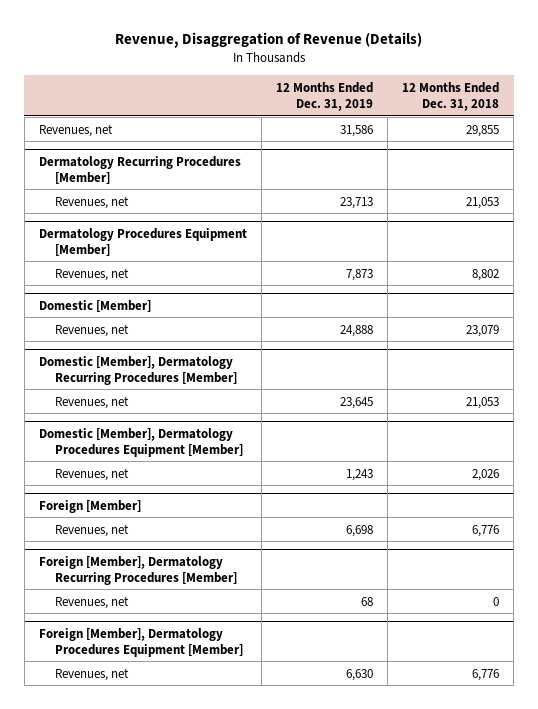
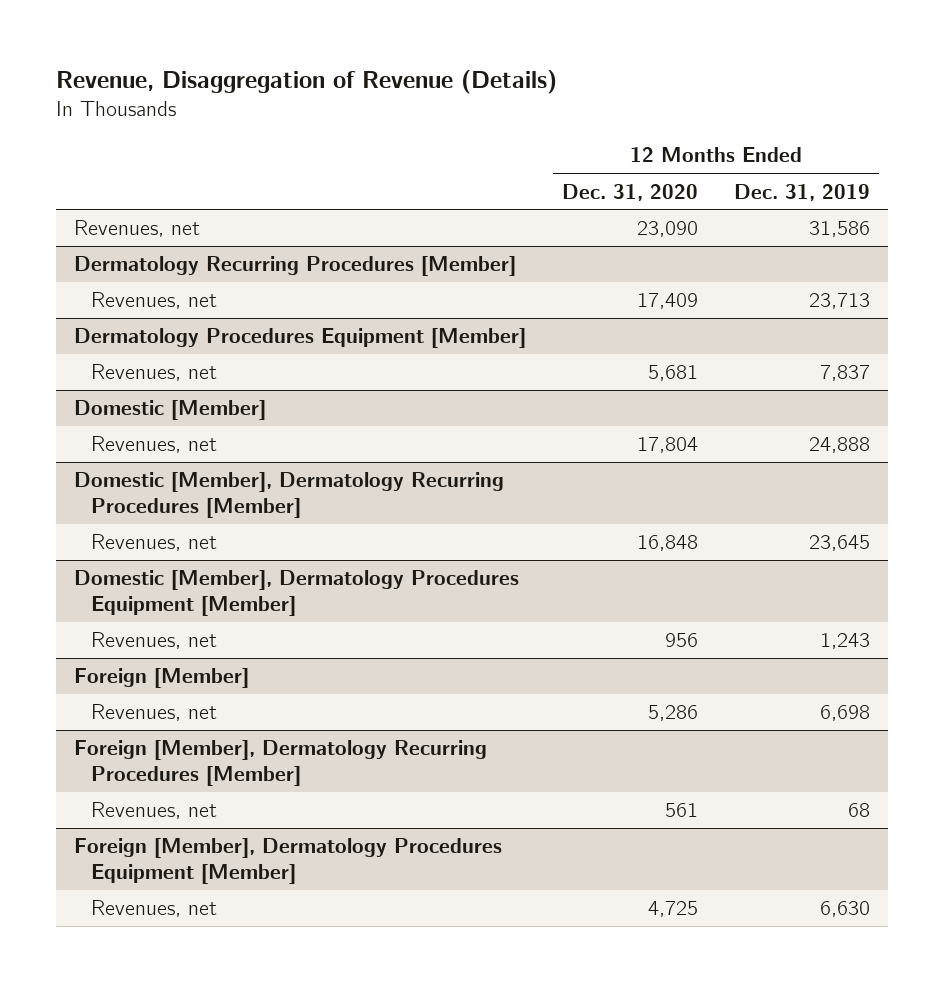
- | 12 Months Ended Dec. 31, 2019 | 12 Months Ended Dec. 31, 2018
+ | 12 Months Ended Dec. 31, 2020 | 12 Months Ended Dec. 31, 2019
@ Dermatology Procedures Equipment [Member]
- Revenues, net | 7,873 | 8,802
+ Revenues, net | 5,681 | 7,837

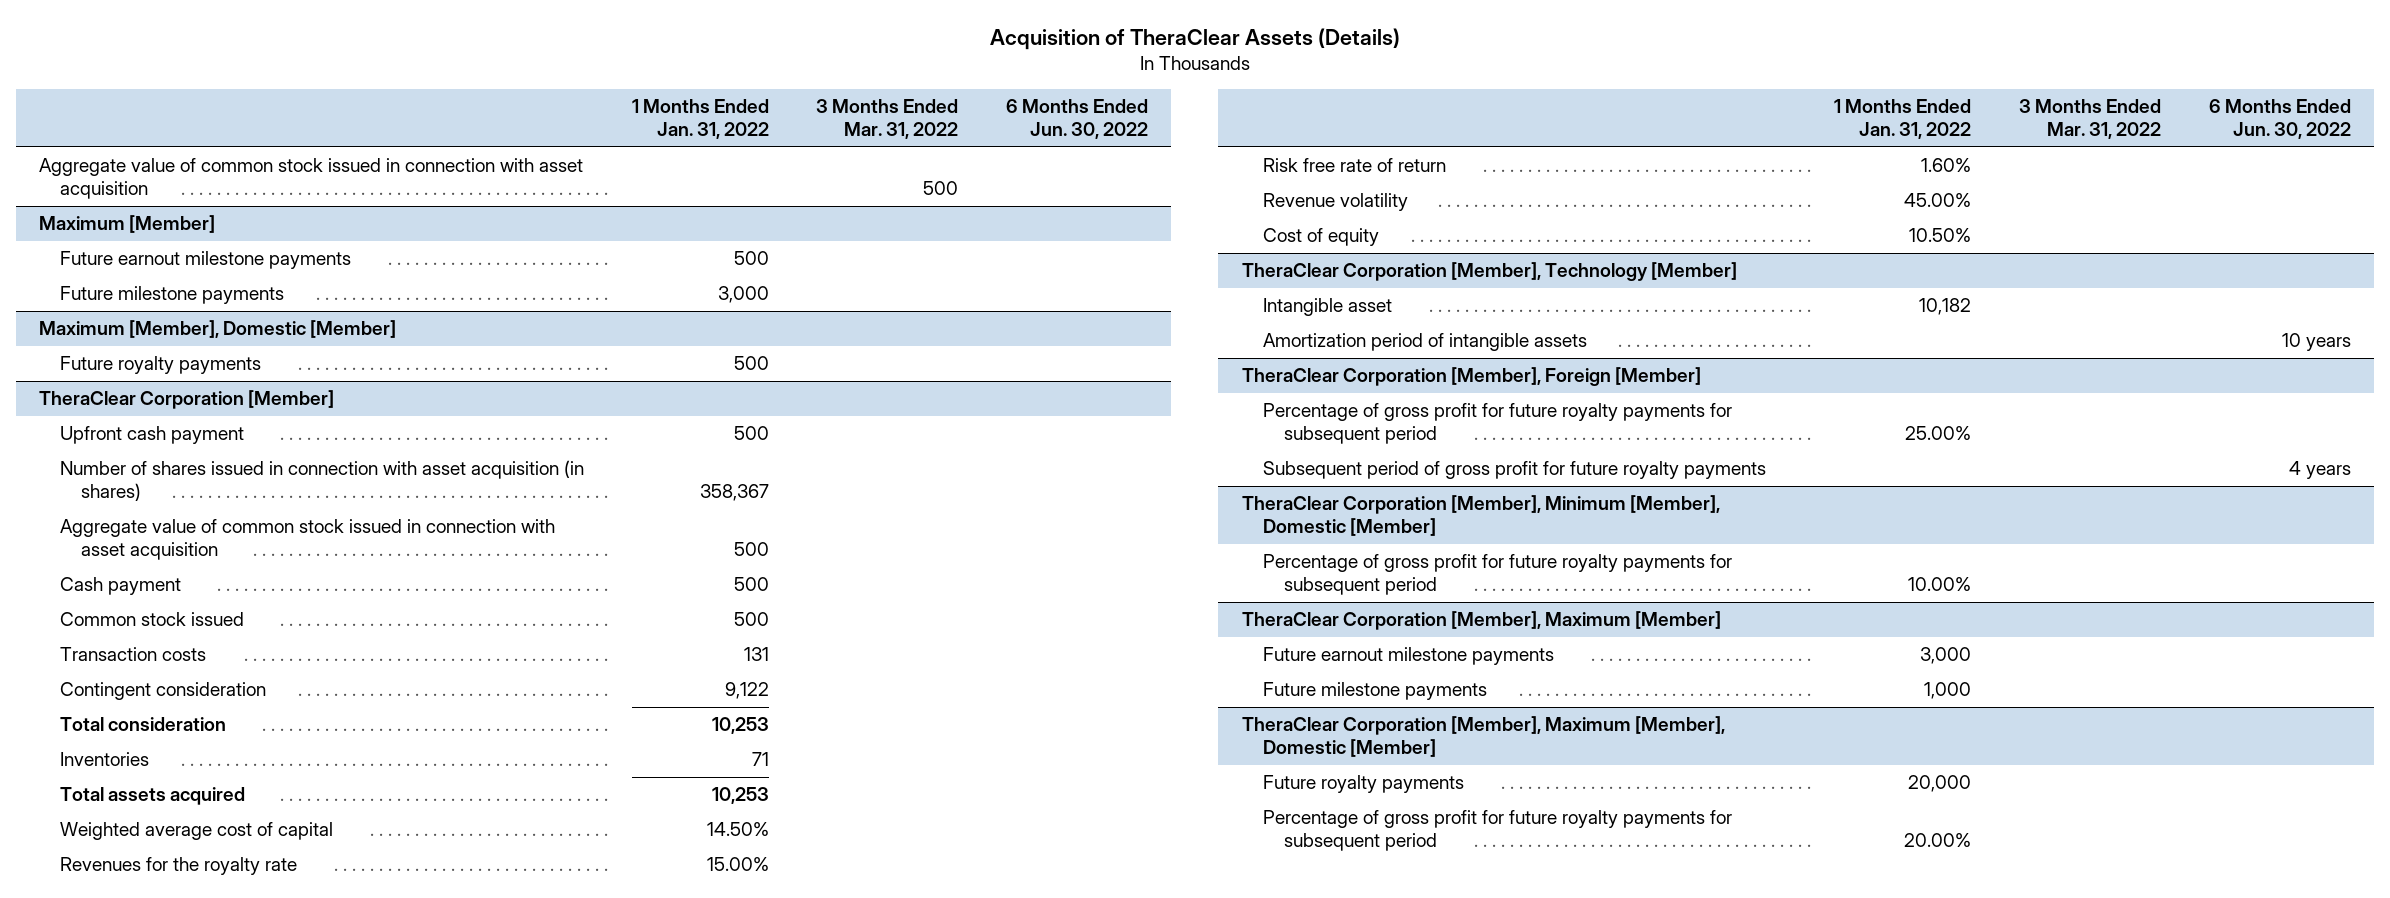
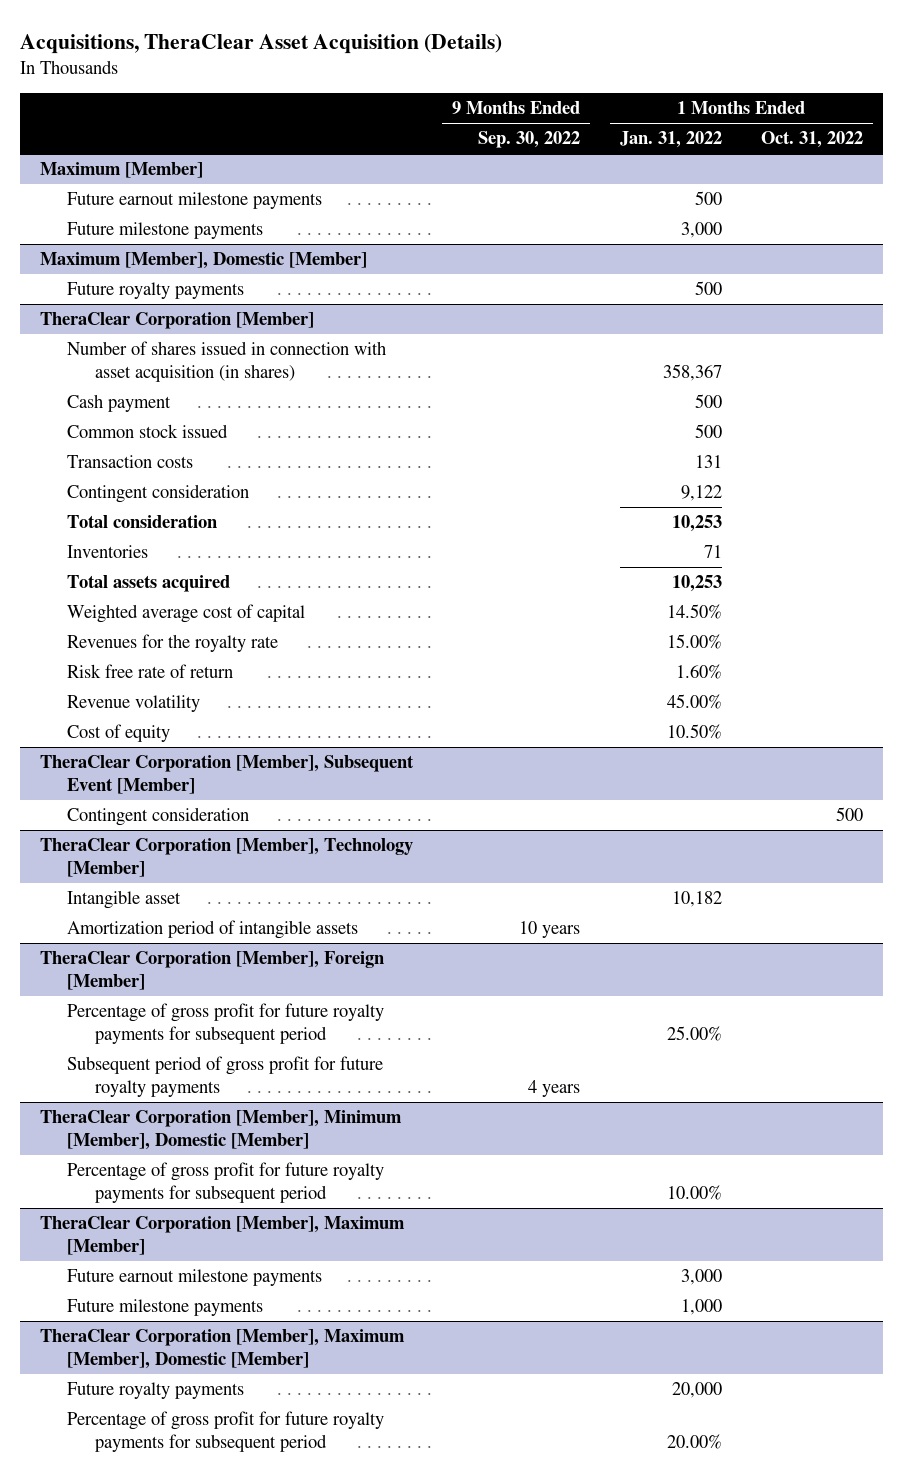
- Acquisition of TheraClear Assets (Details)
+ Acquisitions, TheraClear Asset Acquisition (Details)
- | 1 Months Ended Jan. 31, 2022 | 3 Months Ended Mar. 31, 2022 | 6 Months Ended Jun. 30, 2022
+ | 9 Months Ended Sep. 30, 2022 | 1 Months Ended Jan. 31, 2022 | 1 Months Ended Oct. 31, 2022
- Aggregate value of common stock issued in connection with asset acquisition | | 500 |
@ TheraClear Corporation [Member]
- Upfront cash payment | 500 | |
- Aggregate value of common stock issued in connection with asset acquisition | 500 | |
+ TheraClear Corporation [Member], Subsequent Event [Member]
+ Contingent consideration | | | 500

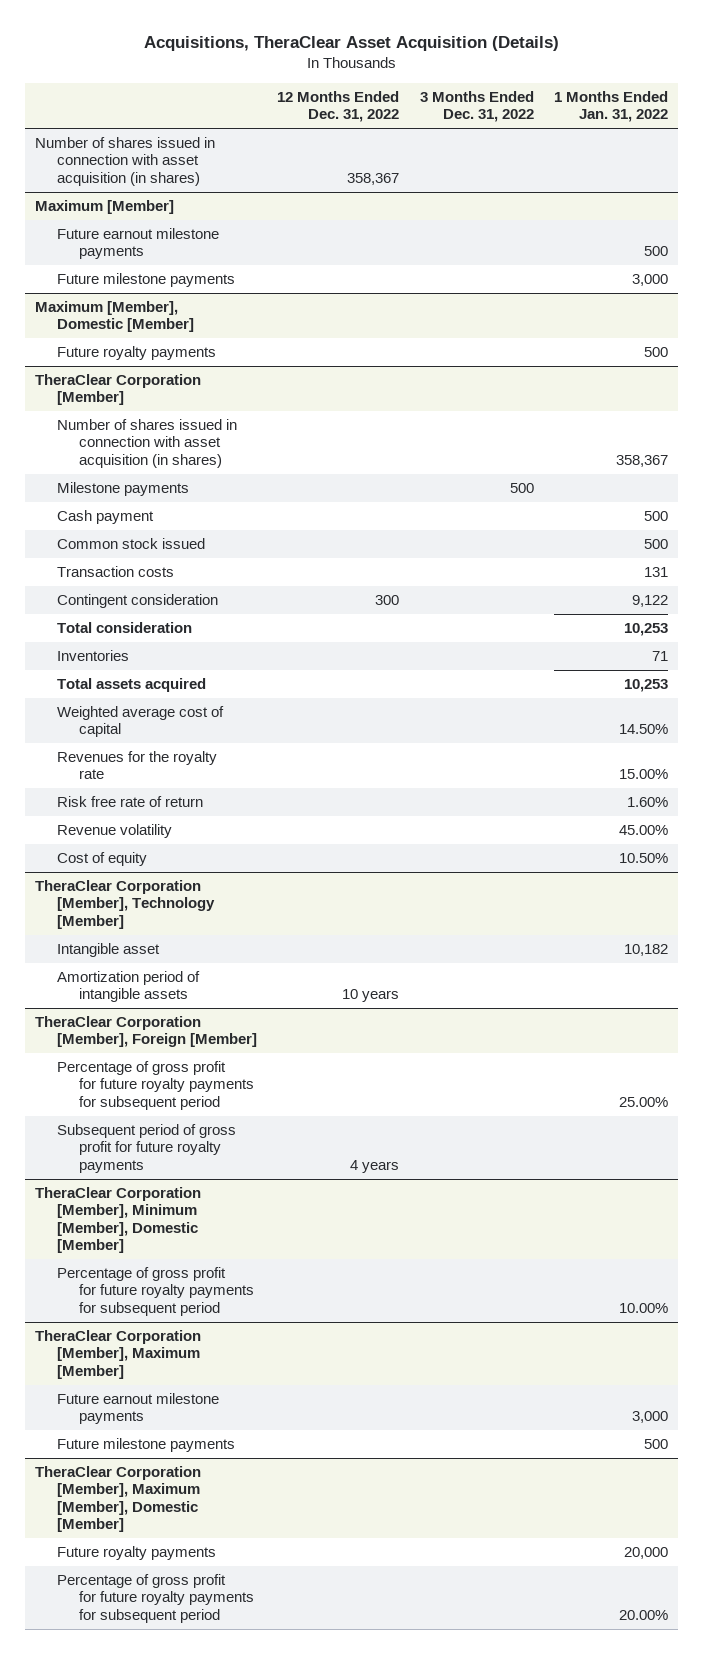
- | 9 Months Ended Sep. 30, 2022 | 1 Months Ended Jan. 31, 2022 | 1 Months Ended Oct. 31, 2022
+ | 12 Months Ended Dec. 31, 2022 | 3 Months Ended Dec. 31, 2022 | 1 Months Ended Jan. 31, 2022
+ Number of shares issued in connection with asset acquisition (in shares) | 358,367 | |
@ TheraClear Corporation [Member]
+ Milestone payments | | 500 |
- TheraClear Corporation [Member], Subsequent Event [Member]
- Contingent consideration | | | 500
@ TheraClear Corporation [Member], Maximum [Member]
- Future milestone payments | | 1,000 |
+ Future milestone payments | | | 500

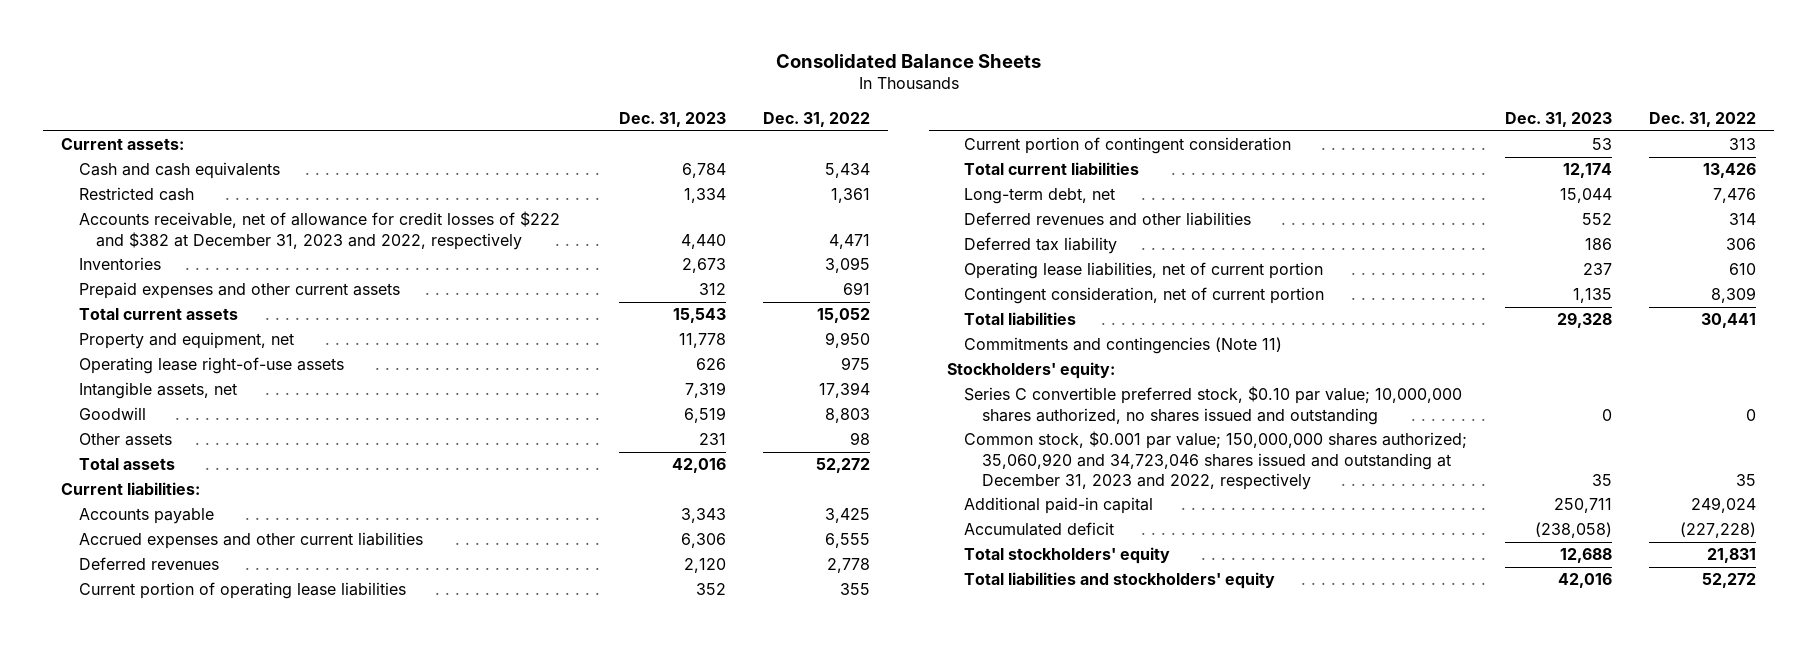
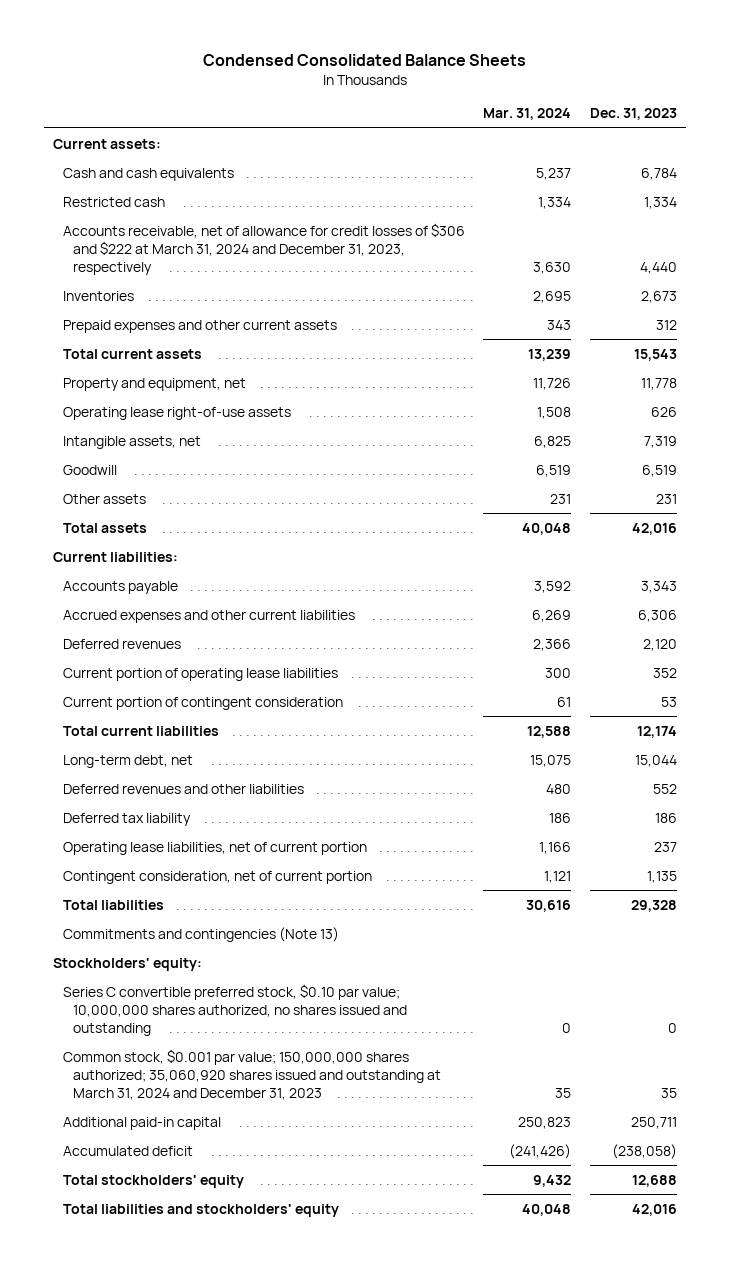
- Consolidated Balance Sheets
+ Condensed Consolidated Balance Sheets
- | Dec. 31, 2023 | Dec. 31, 2022
+ | Mar. 31, 2024 | Dec. 31, 2023
- Accounts receivable, net of allowance for credit losses of $222 and $382 at December 31, 2023 and 2022, respectively | 4,440 | 4,471
+ Accounts receivable, net of allowance for credit losses of $306 and $222 at March 31, 2024 and December 31, 2023, respectively | 3,630 | 4,440
- Commitments and contingencies (Note 11)
+ Commitments and contingencies (Note 13)
- Common stock, $0.001 par value; 150,000,000 shares authorized; 35,060,920 and 34,723,046 shares issued and outstanding at December 31, 2023 and 2022, respectively | 35 | 35
+ Common stock, $0.001 par value; 150,000,000 shares authorized; 35,060,920 shares issued and outstanding at March 31, 2024 and December 31, 2023 | 35 | 35

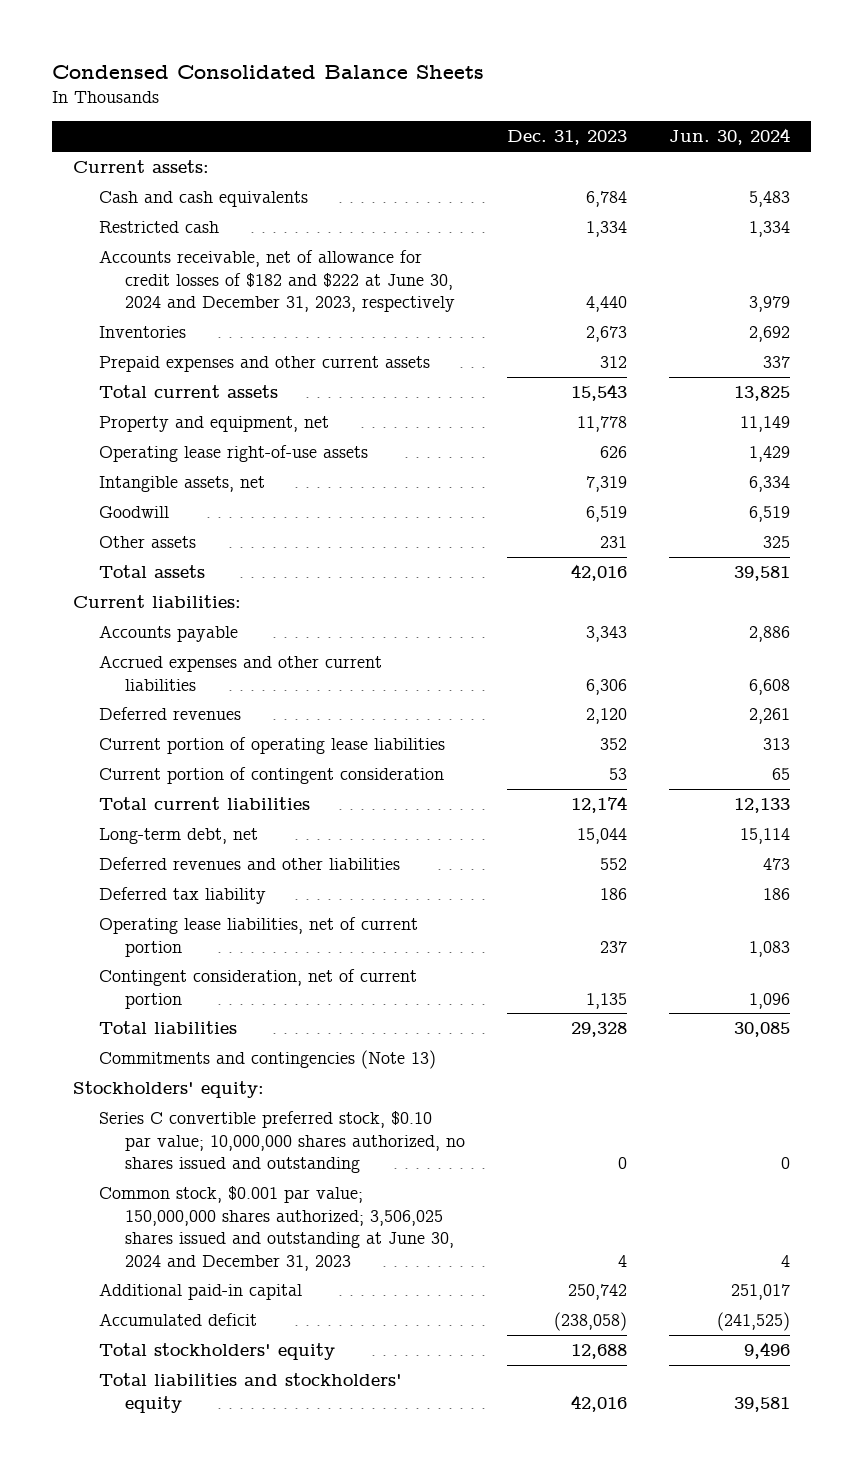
- | Mar. 31, 2024 | Dec. 31, 2023
+ | Dec. 31, 2023 | Jun. 30, 2024
- Accounts receivable, net of allowance for credit losses of $306 and $222 at March 31, 2024 and December 31, 2023, respectively | 3,630 | 4,440
+ Accounts receivable, net of allowance for credit losses of $182 and $222 at June 30, 2024 and December 31, 2023, respectively | 4,440 | 3,979
- Common stock, $0.001 par value; 150,000,000 shares authorized; 35,060,920 shares issued and outstanding at March 31, 2024 and December 31, 2023 | 35 | 35
- Additional paid-in capital | 250,823 | 250,711
+ Common stock, $0.001 par value; 150,000,000 shares authorized; 3,506,025 shares issued and outstanding at June 30, 2024 and December 31, 2023 | 4 | 4
+ Additional paid-in capital | 250,742 | 251,017

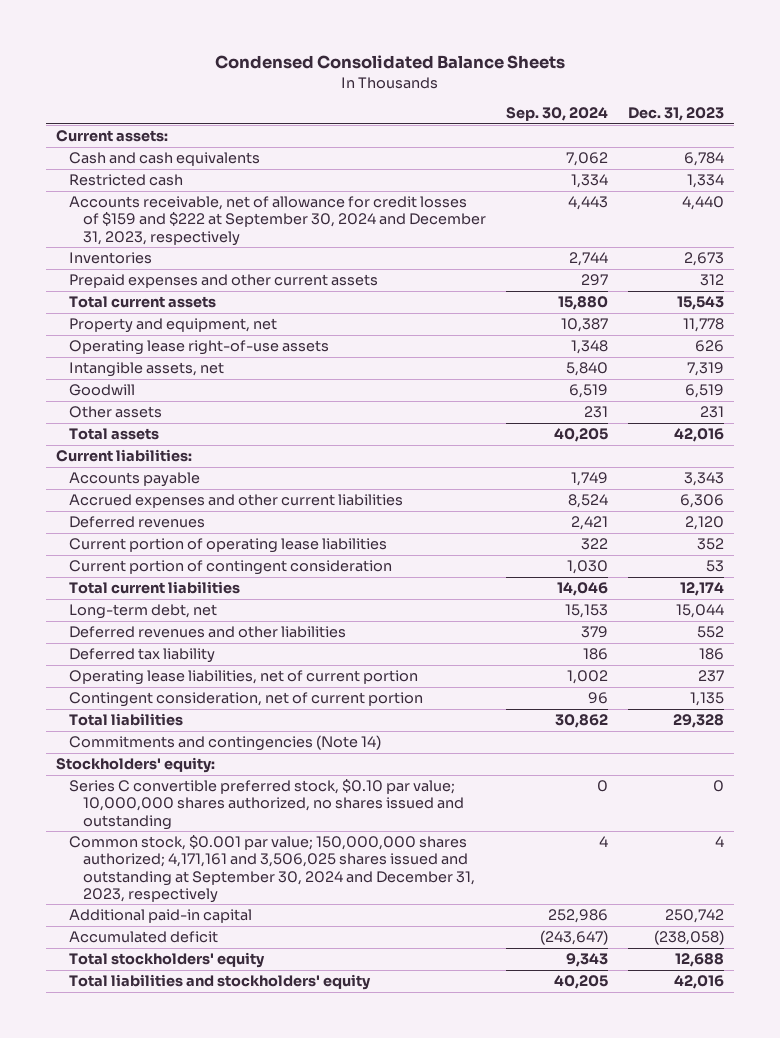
- | Dec. 31, 2023 | Jun. 30, 2024
+ | Sep. 30, 2024 | Dec. 31, 2023
- Accounts receivable, net of allowance for credit losses of $182 and $222 at June 30, 2024 and December 31, 2023, respectively | 4,440 | 3,979
+ Accounts receivable, net of allowance for credit losses of $159 and $222 at September 30, 2024 and December 31, 2023, respectively | 4,443 | 4,440
- Commitments and contingencies (Note 13)
+ Commitments and contingencies (Note 14)
- Common stock, $0.001 par value; 150,000,000 shares authorized; 3,506,025 shares issued and outstanding at June 30, 2024 and December 31, 2023 | 4 | 4
+ Common stock, $0.001 par value; 150,000,000 shares authorized; 4,171,161 and 3,506,025 shares issued and outstanding at September 30, 2024 and December 31, 2023, respectively | 4 | 4

